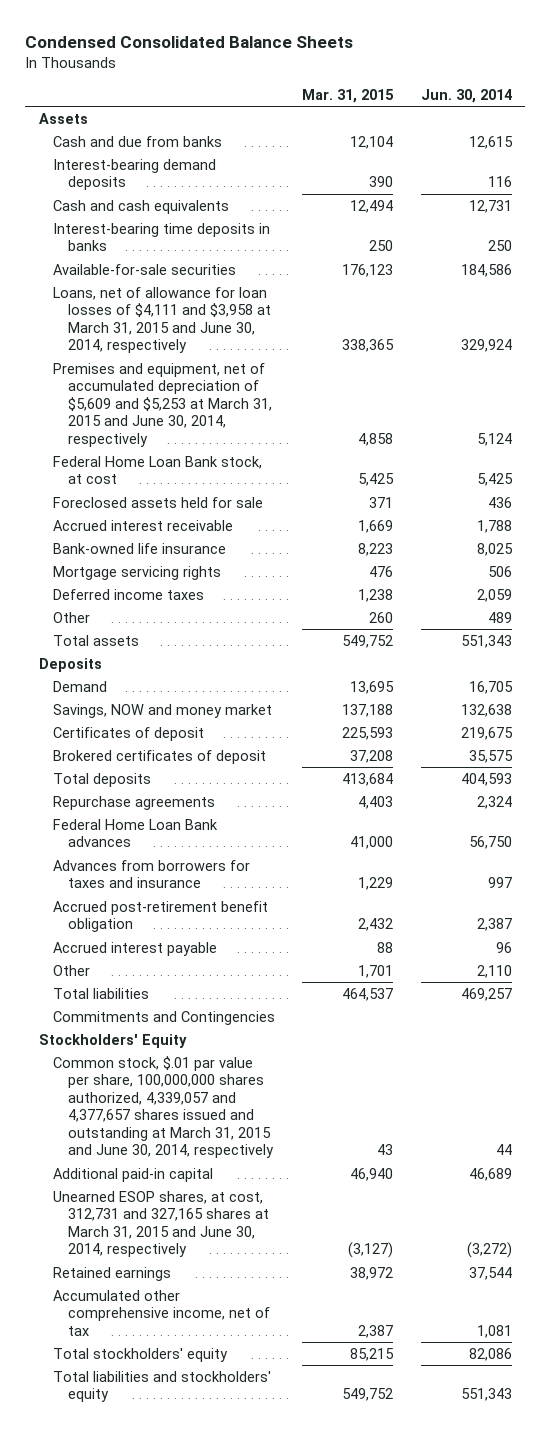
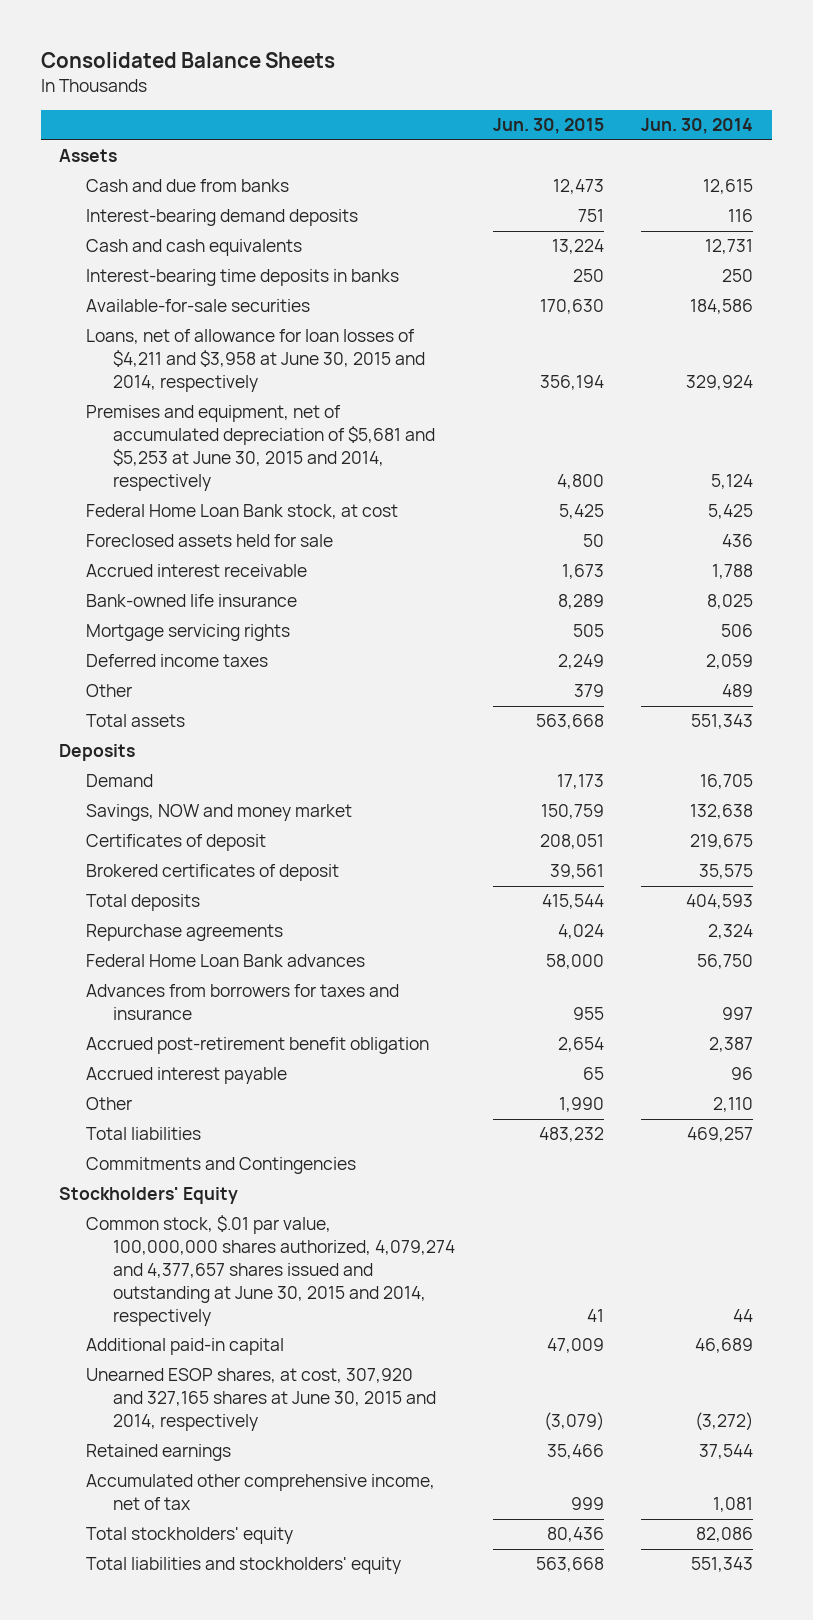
- Condensed Consolidated Balance Sheets
+ Consolidated Balance Sheets
- | Mar. 31, 2015 | Jun. 30, 2014
+ | Jun. 30, 2015 | Jun. 30, 2014
- Loans, net of allowance for loan losses of $4,111 and $3,958 at March 31, 2015 and June 30, 2014, respectively | 338,365 | 329,924
- Premises and equipment, net of accumulated depreciation of $5,609 and $5,253 at March 31, 2015 and June 30, 2014, respectively | 4,858 | 5,124
+ Loans, net of allowance for loan losses of $4,211 and $3,958 at June 30, 2015 and 2014, respectively | 356,194 | 329,924
+ Premises and equipment, net of accumulated depreciation of $5,681 and $5,253 at June 30, 2015 and 2014, respectively | 4,800 | 5,124
- Common stock, $.01 par value per share, 100,000,000 shares authorized, 4,339,057 and 4,377,657 shares issued and outstanding at March 31, 2015 and June 30, 2014, respectively | 43 | 44
+ Common stock, $.01 par value, 100,000,000 shares authorized, 4,079,274 and 4,377,657 shares issued and outstanding at June 30, 2015 and 2014, respectively | 41 | 44
- Unearned ESOP shares, at cost, 312,731 and 327,165 shares at March 31, 2015 and June 30, 2014, respectively | (3,127) | (3,272)
+ Unearned ESOP shares, at cost, 307,920 and 327,165 shares at June 30, 2015 and 2014, respectively | (3,079) | (3,272)

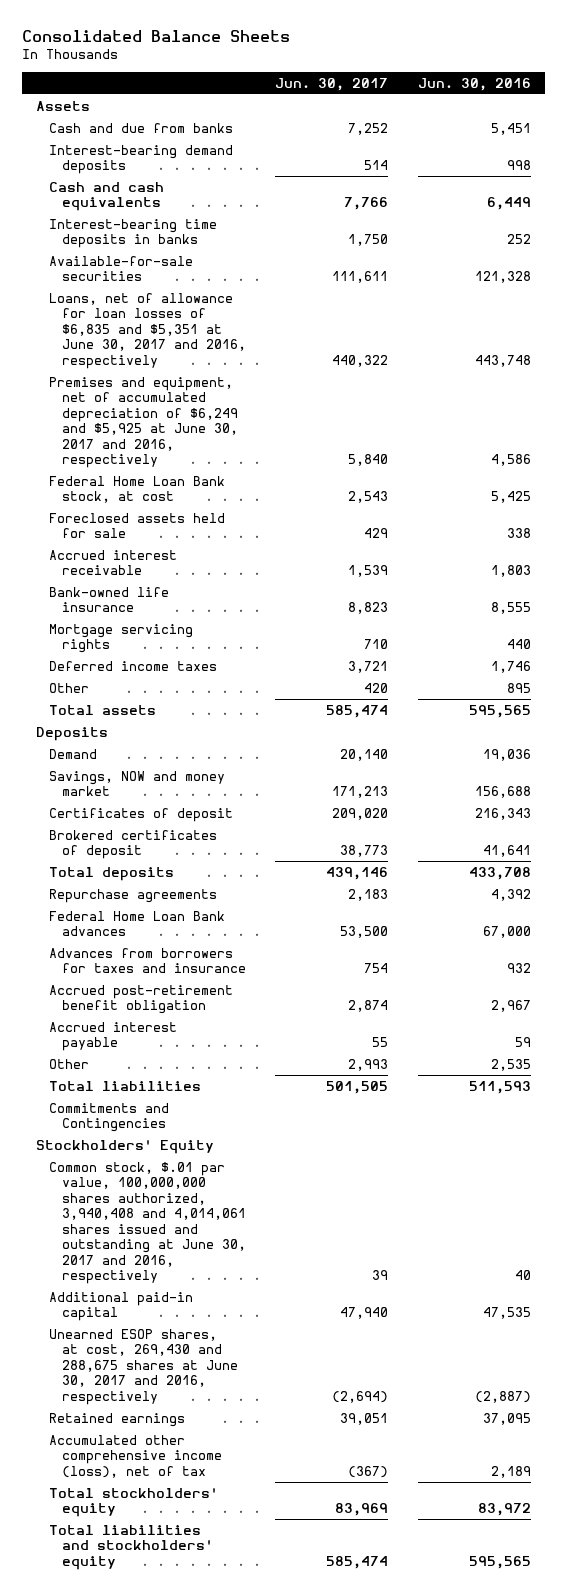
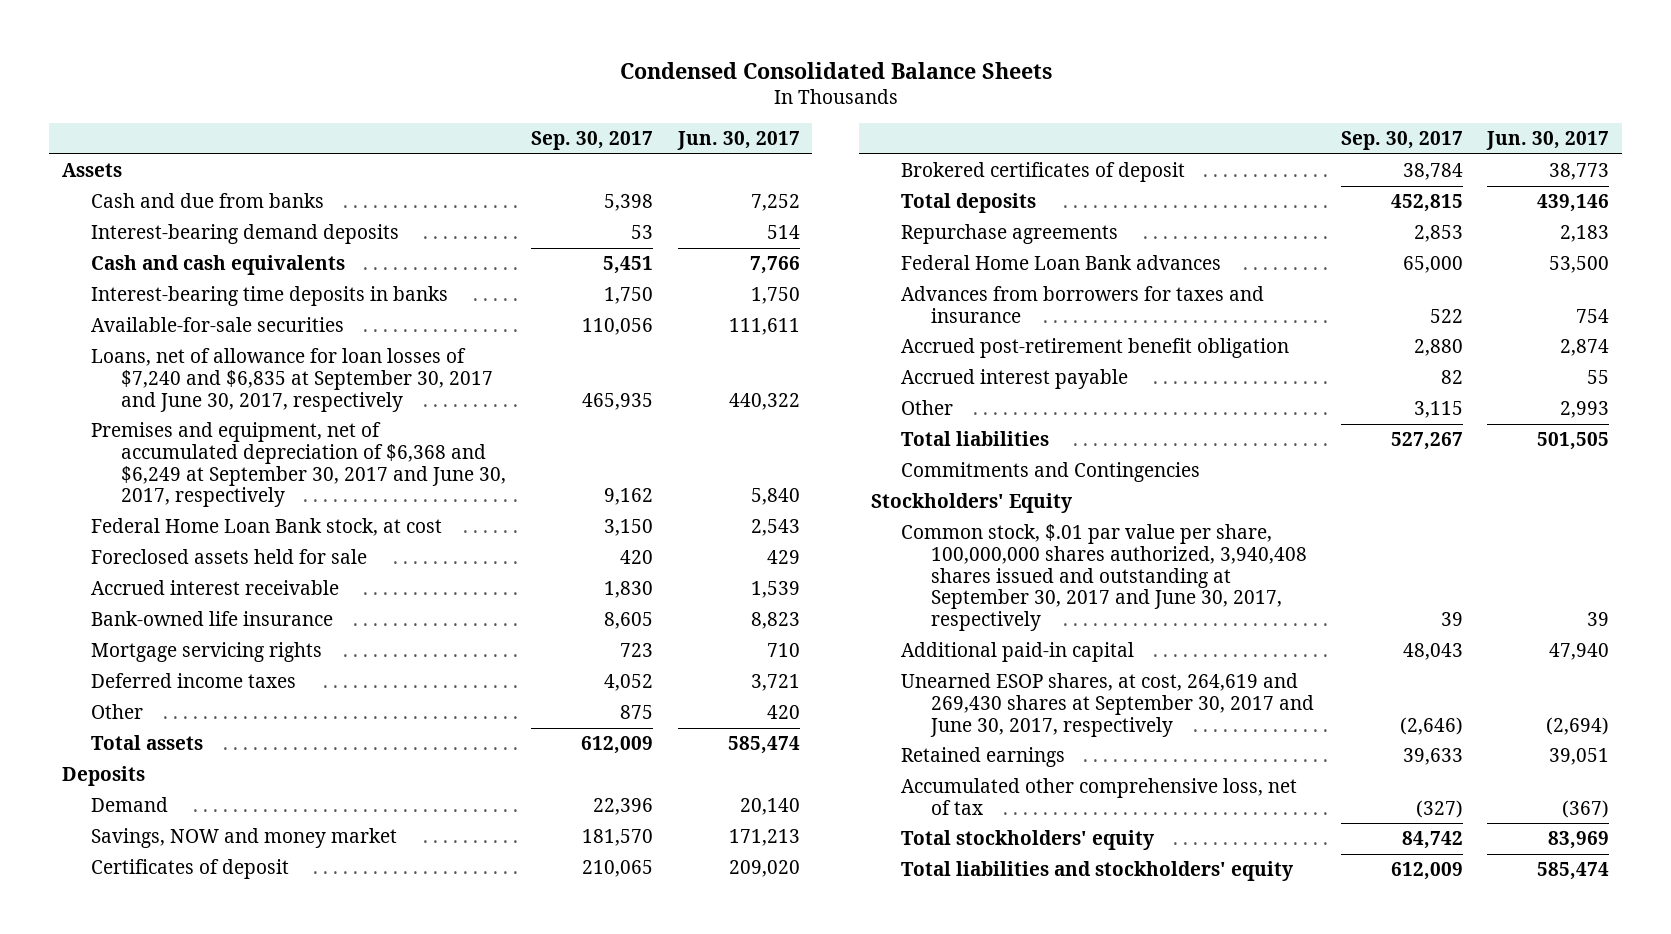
- Consolidated Balance Sheets
+ Condensed Consolidated Balance Sheets
- | Jun. 30, 2017 | Jun. 30, 2016
+ | Sep. 30, 2017 | Jun. 30, 2017
- Loans, net of allowance for loan losses of $6,835 and $5,351 at June 30, 2017 and 2016, respectively | 440,322 | 443,748
- Premises and equipment, net of accumulated depreciation of $6,249 and $5,925 at June 30, 2017 and 2016, respectively | 5,840 | 4,586
+ Loans, net of allowance for loan losses of $7,240 and $6,835 at September 30, 2017 and June 30, 2017, respectively | 465,935 | 440,322
+ Premises and equipment, net of accumulated depreciation of $6,368 and $6,249 at September 30, 2017 and June 30, 2017, respectively | 9,162 | 5,840
- Common stock, $.01 par value, 100,000,000 shares authorized, 3,940,408 and 4,014,061 shares issued and outstanding at June 30, 2017 and 2016, respectively | 39 | 40
+ Common stock, $.01 par value per share, 100,000,000 shares authorized, 3,940,408 shares issued and outstanding at September 30, 2017 and June 30, 2017, respectively | 39 | 39
- Unearned ESOP shares, at cost, 269,430 and 288,675 shares at June 30, 2017 and 2016, respectively | (2,694) | (2,887)
+ Unearned ESOP shares, at cost, 264,619 and 269,430 shares at September 30, 2017 and June 30, 2017, respectively | (2,646) | (2,694)
- Accumulated other comprehensive income (loss), net of tax | (367) | 2,189
+ Accumulated other comprehensive loss, net of tax | (327) | (367)

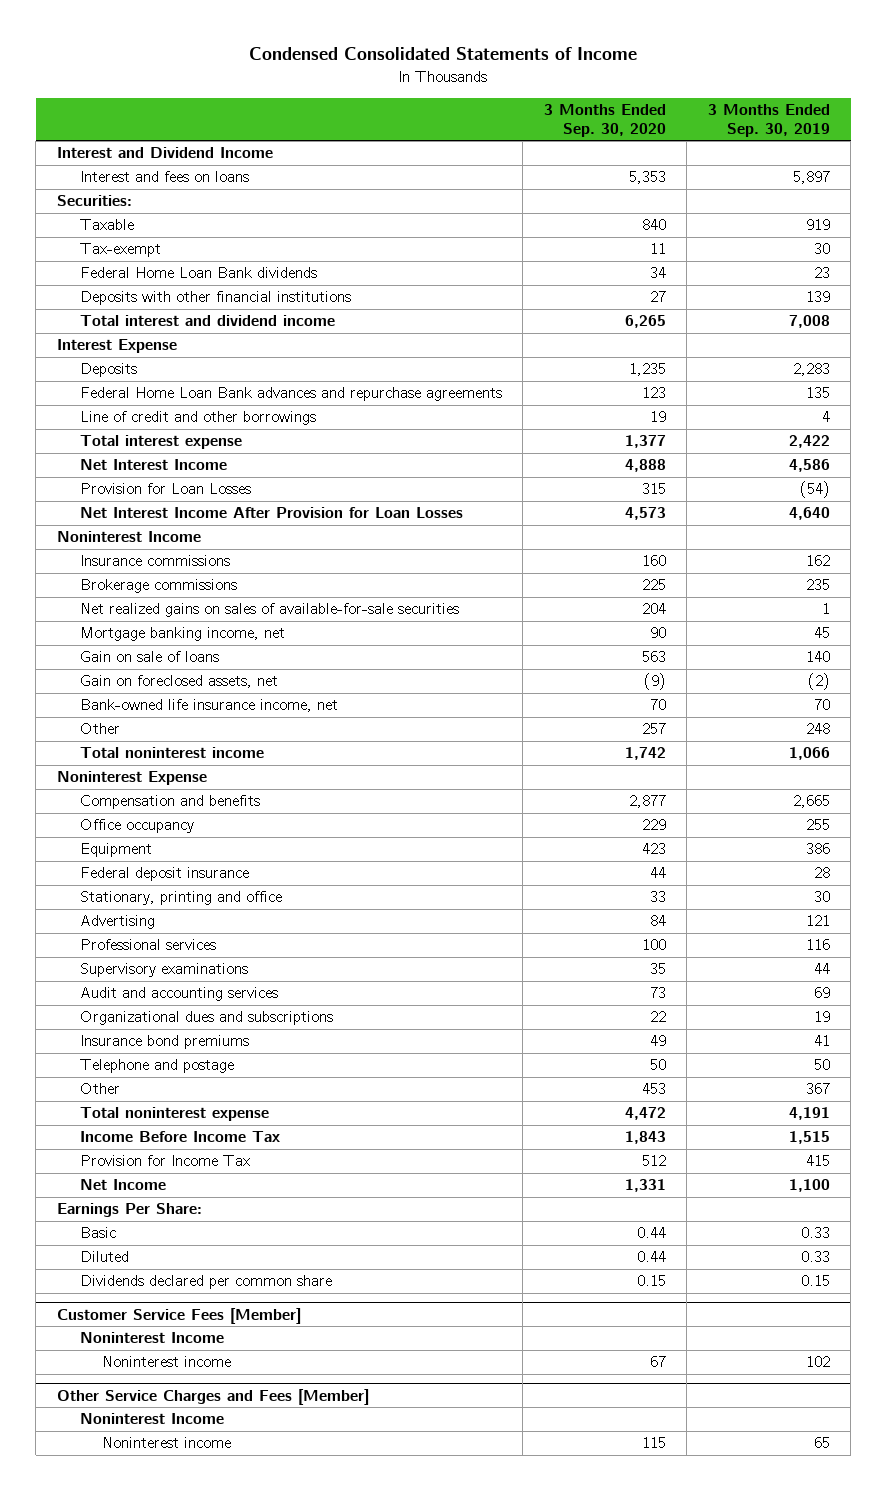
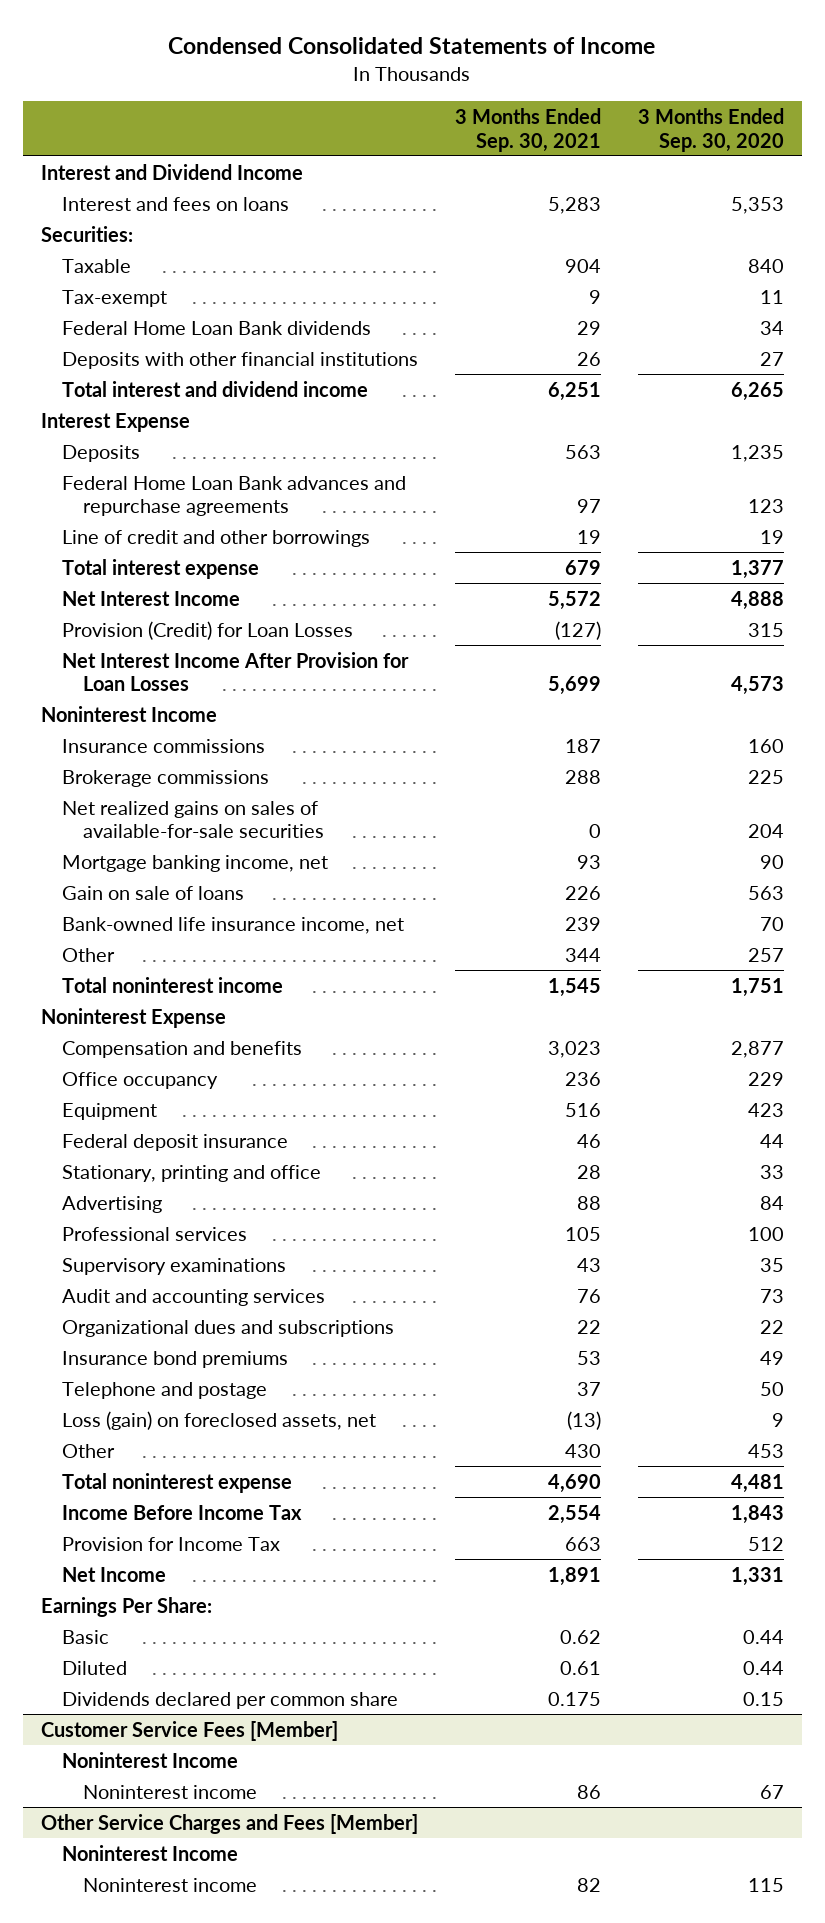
- | 3 Months Ended Sep. 30, 2020 | 3 Months Ended Sep. 30, 2019
+ | 3 Months Ended Sep. 30, 2021 | 3 Months Ended Sep. 30, 2020
- Provision for Loan Losses | 315 | (54)
+ Provision (Credit) for Loan Losses | (127) | 315
- Gain on foreclosed assets, net | (9) | (2)
- Total noninterest income | 1,742 | 1,066
+ Total noninterest income | 1,545 | 1,751
+ Loss (gain) on foreclosed assets, net | (13) | 9
- Total noninterest expense | 4,472 | 4,191
+ Total noninterest expense | 4,690 | 4,481

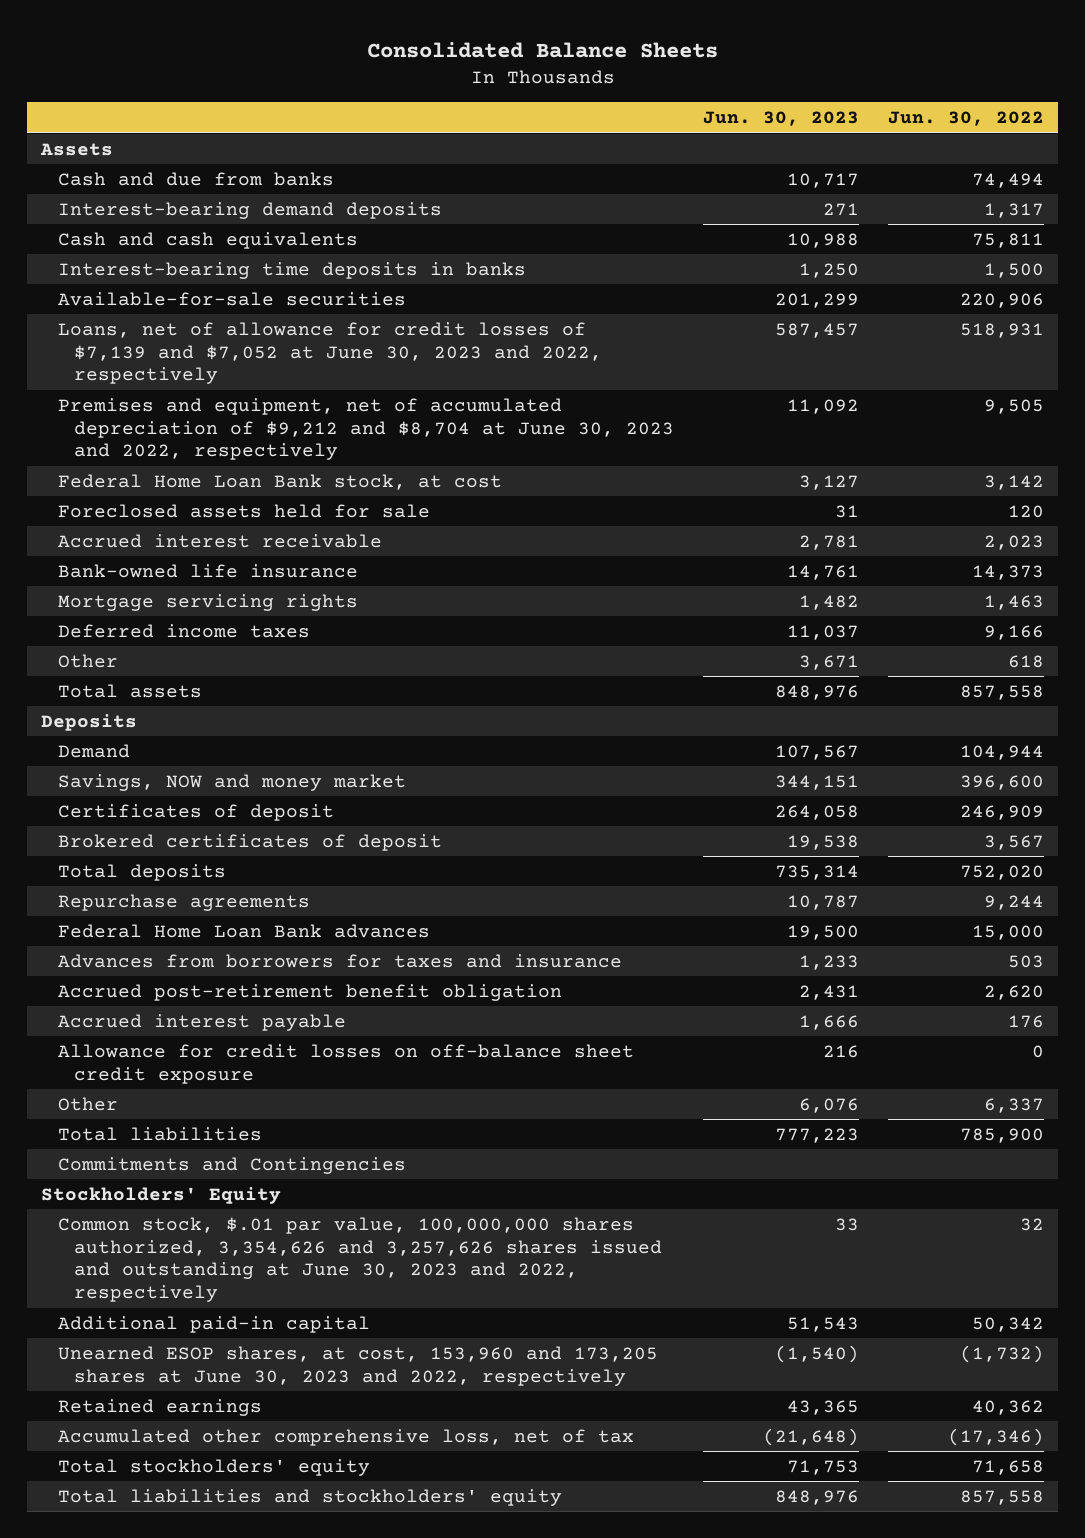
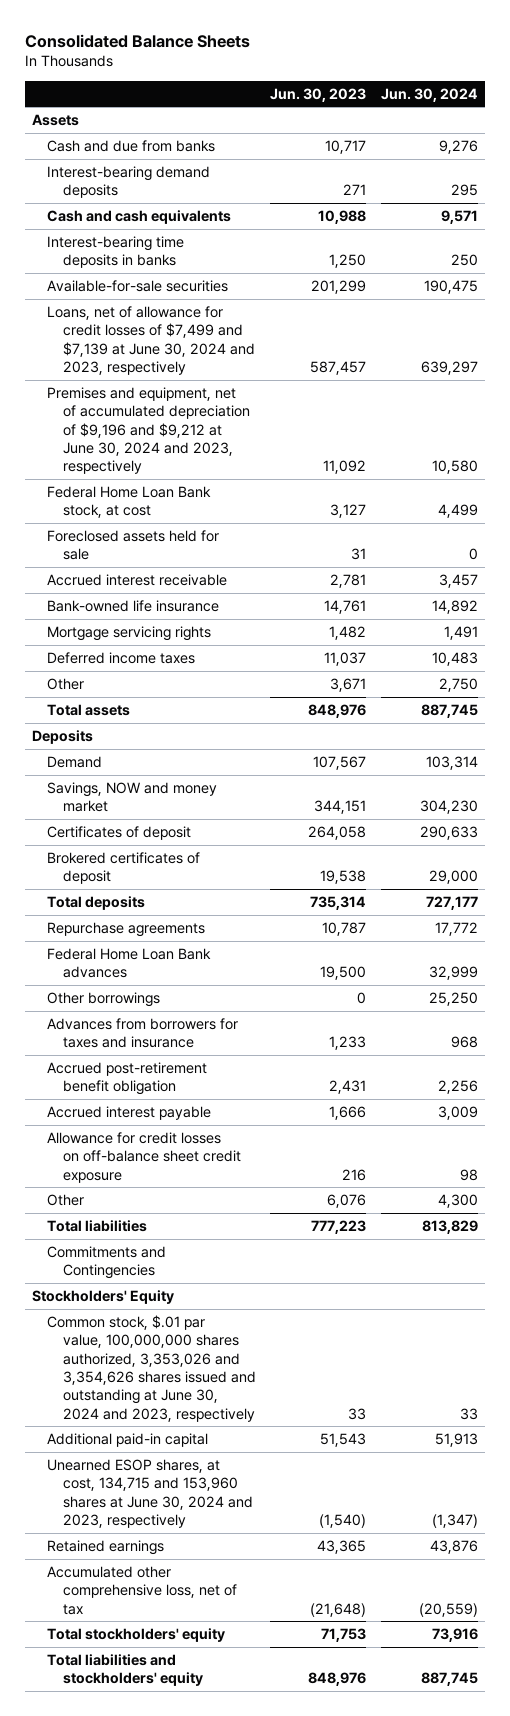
- | Jun. 30, 2023 | Jun. 30, 2022
+ | Jun. 30, 2023 | Jun. 30, 2024
- Loans, net of allowance for credit losses of $7,139 and $7,052 at June 30, 2023 and 2022, respectively | 587,457 | 518,931
- Premises and equipment, net of accumulated depreciation of $9,212 and $8,704 at June 30, 2023 and 2022, respectively | 11,092 | 9,505
+ Loans, net of allowance for credit losses of $7,499 and $7,139 at June 30, 2024 and 2023, respectively | 587,457 | 639,297
+ Premises and equipment, net of accumulated depreciation of $9,196 and $9,212 at June 30, 2024 and 2023, respectively | 11,092 | 10,580
+ Other borrowings | 0 | 25,250
- Common stock, $.01 par value, 100,000,000 shares authorized, 3,354,626 and 3,257,626 shares issued and outstanding at June 30, 2023 and 2022, respectively | 33 | 32
+ Common stock, $.01 par value, 100,000,000 shares authorized, 3,353,026 and 3,354,626 shares issued and outstanding at June 30, 2024 and 2023, respectively | 33 | 33
- Unearned ESOP shares, at cost, 153,960 and 173,205 shares at June 30, 2023 and 2022, respectively | (1,540) | (1,732)
+ Unearned ESOP shares, at cost, 134,715 and 153,960 shares at June 30, 2024 and 2023, respectively | (1,540) | (1,347)

